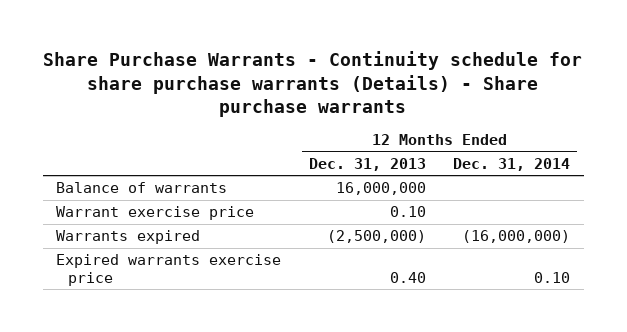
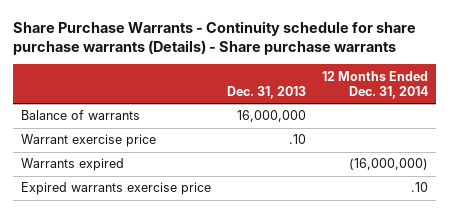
- | 12 Months Ended Dec. 31, 2013 | 12 Months Ended Dec. 31, 2014
+ | Dec. 31, 2013 | 12 Months Ended Dec. 31, 2014
- Expired warrants exercise price | 0.40 | 0.10
+ Expired warrants exercise price | | .10

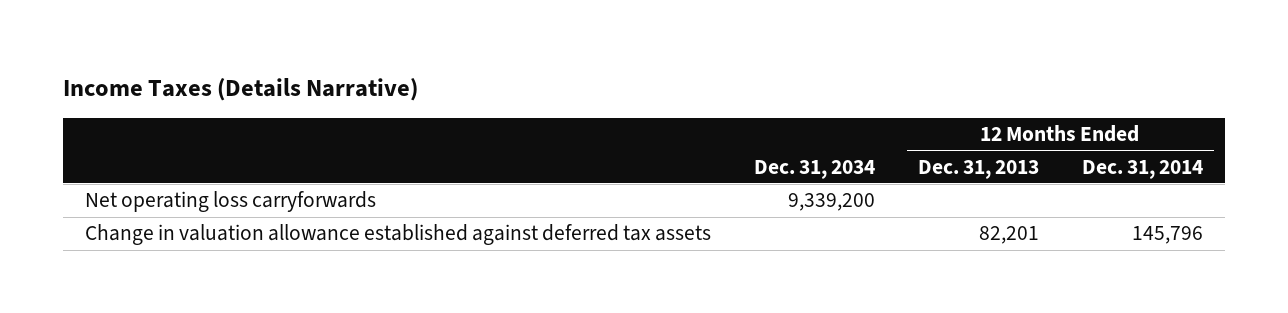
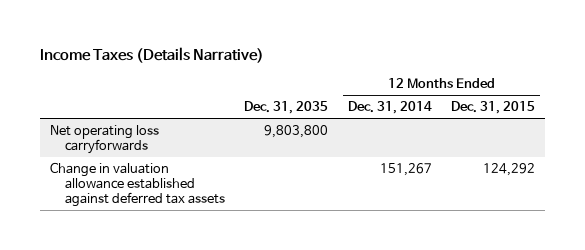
- | Dec. 31, 2034 | 12 Months Ended Dec. 31, 2013 | 12 Months Ended Dec. 31, 2014
+ | Dec. 31, 2035 | 12 Months Ended Dec. 31, 2014 | 12 Months Ended Dec. 31, 2015
- Change in valuation allowance established against deferred tax assets | | 82,201 | 145,796
+ Change in valuation allowance established against deferred tax assets | | 151,267 | 124,292

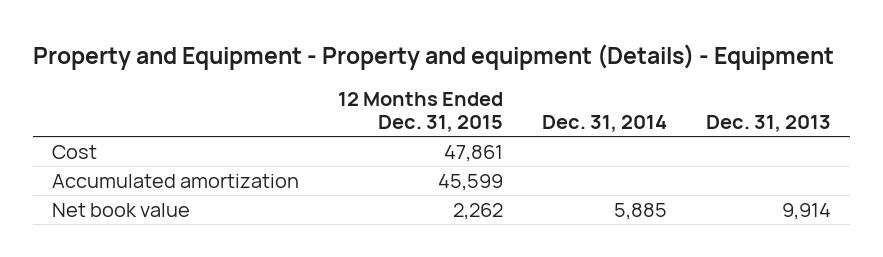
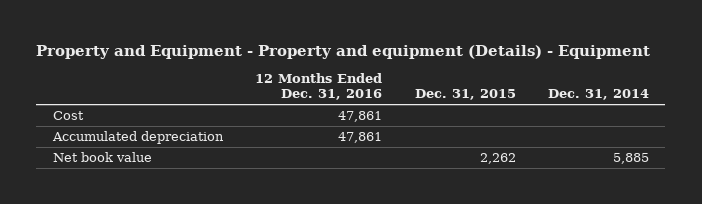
- | 12 Months Ended Dec. 31, 2015 | Dec. 31, 2014 | Dec. 31, 2013
+ | 12 Months Ended Dec. 31, 2016 | Dec. 31, 2015 | Dec. 31, 2014
- Accumulated amortization | 45,599 | |
+ Accumulated depreciation | 47,861 | |

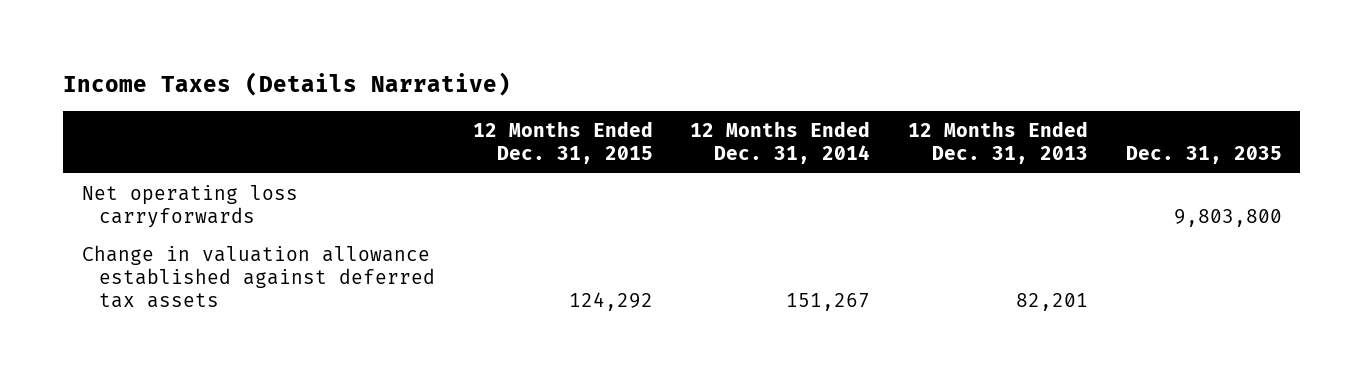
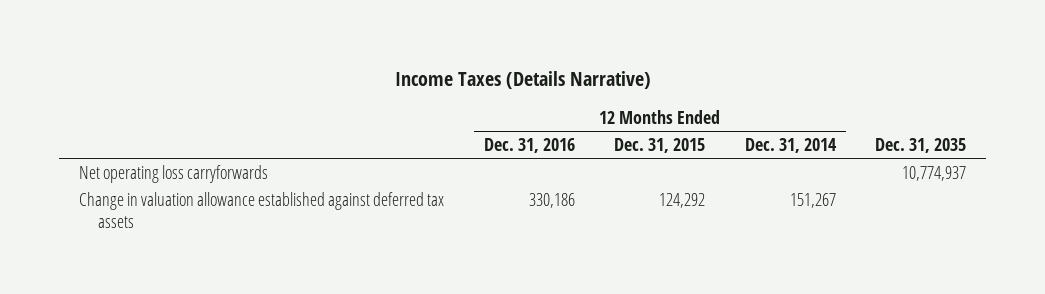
- | 12 Months Ended Dec. 31, 2015 | 12 Months Ended Dec. 31, 2014 | 12 Months Ended Dec. 31, 2013 | Dec. 31, 2035
+ | 12 Months Ended Dec. 31, 2016 | 12 Months Ended Dec. 31, 2015 | 12 Months Ended Dec. 31, 2014 | Dec. 31, 2035
- Net operating loss carryforwards | | | | 9,803,800
+ Net operating loss carryforwards | | | | 10,774,937

